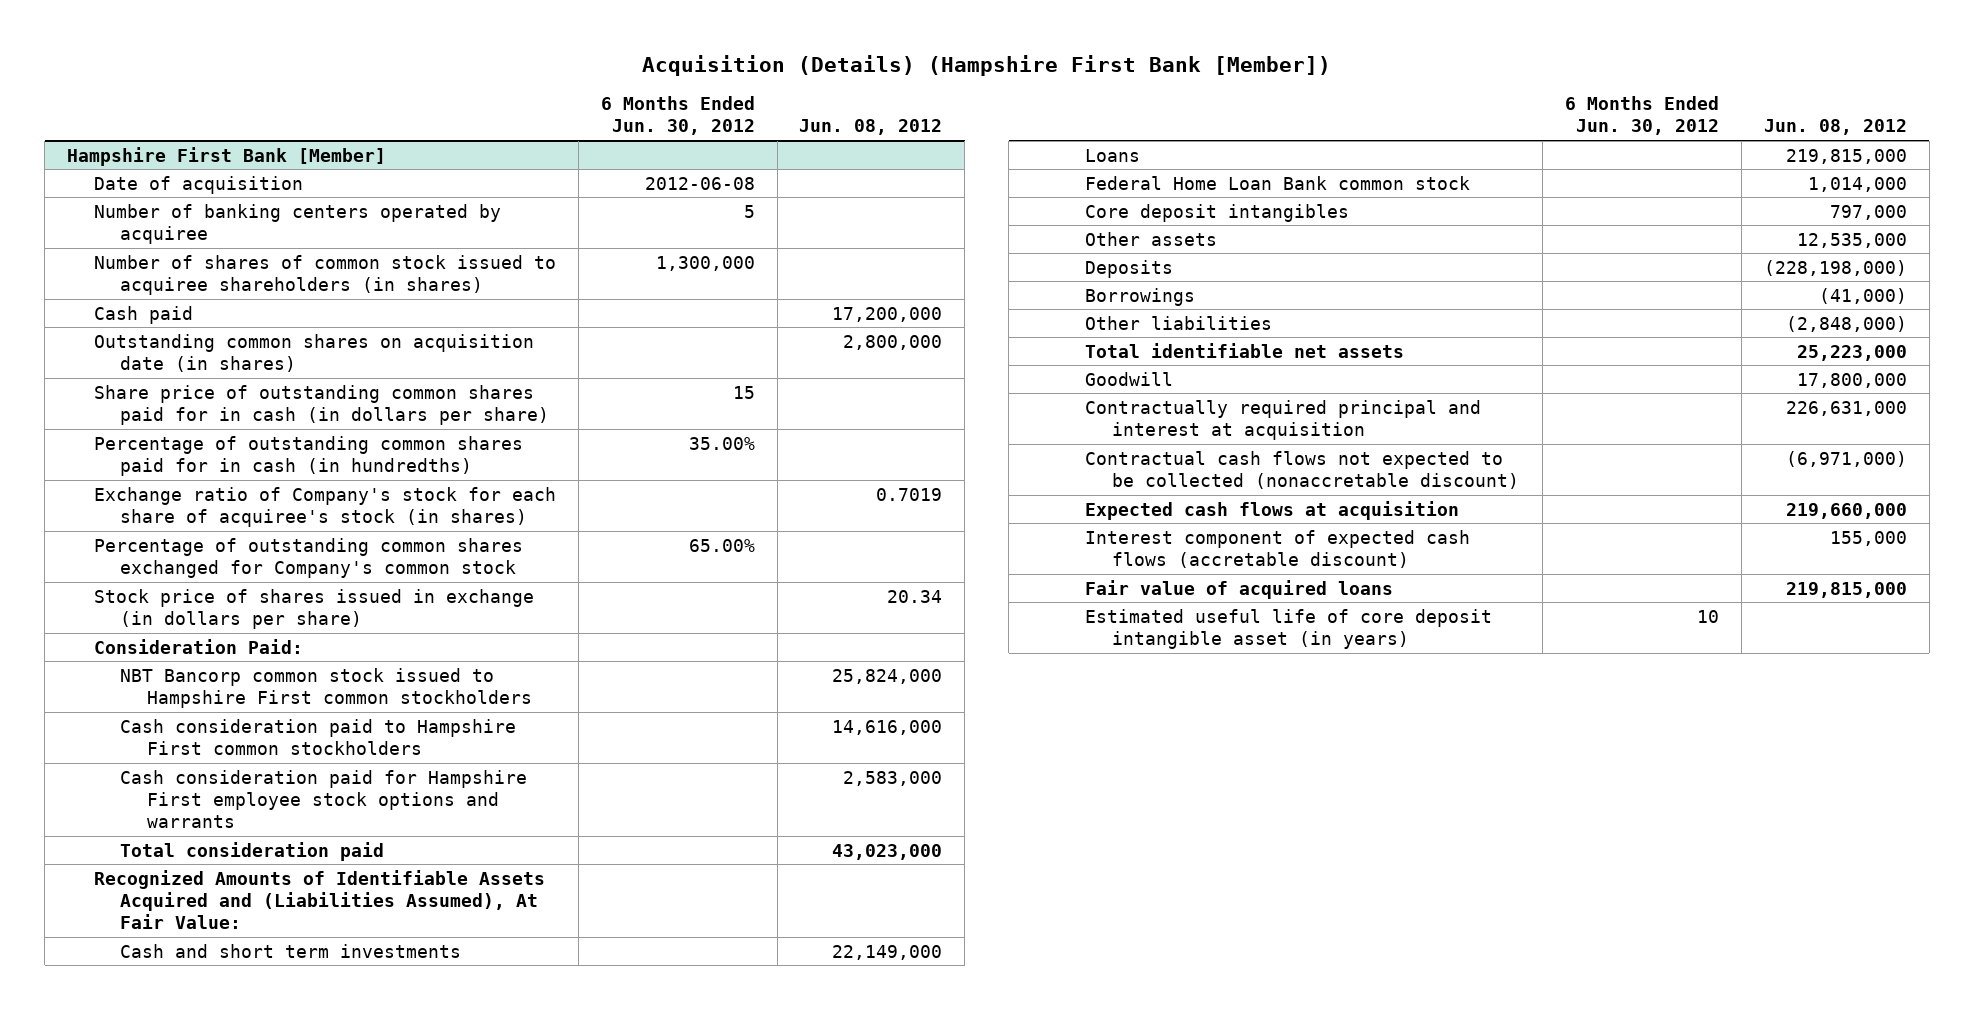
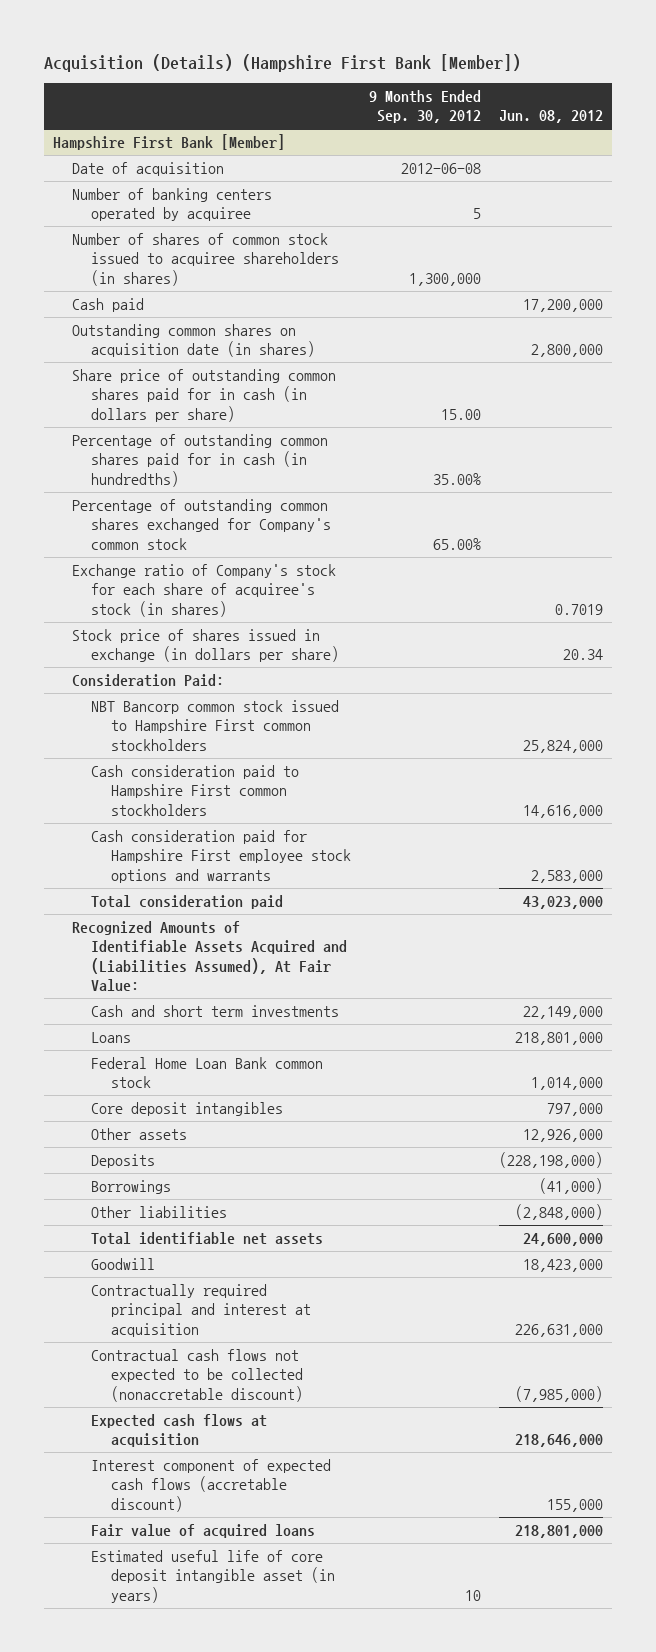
- | 6 Months Ended Jun. 30, 2012 | Jun. 08, 2012
+ | 9 Months Ended Sep. 30, 2012 | Jun. 08, 2012
@ Hampshire First Bank [Member]
moved down: Exchange ratio of Company's stock for each share of acquiree's stock (in shares) | | 0.7019
- Loans | | 219,815,000
+ Loans | | 218,801,000
- Other assets | | 12,535,000
+ Other assets | | 12,926,000
- Total identifiable net assets | | 25,223,000
- Goodwill | | 17,800,000
+ Total identifiable net assets | | 24,600,000
+ Goodwill | | 18,423,000
- Contractual cash flows not expected to be collected (nonaccretable discount) | | (6,971,000)
- Expected cash flows at acquisition | | 219,660,000
+ Contractual cash flows not expected to be collected (nonaccretable discount) | | (7,985,000)
+ Expected cash flows at acquisition | | 218,646,000
- Fair value of acquired loans | | 219,815,000
+ Fair value of acquired loans | | 218,801,000

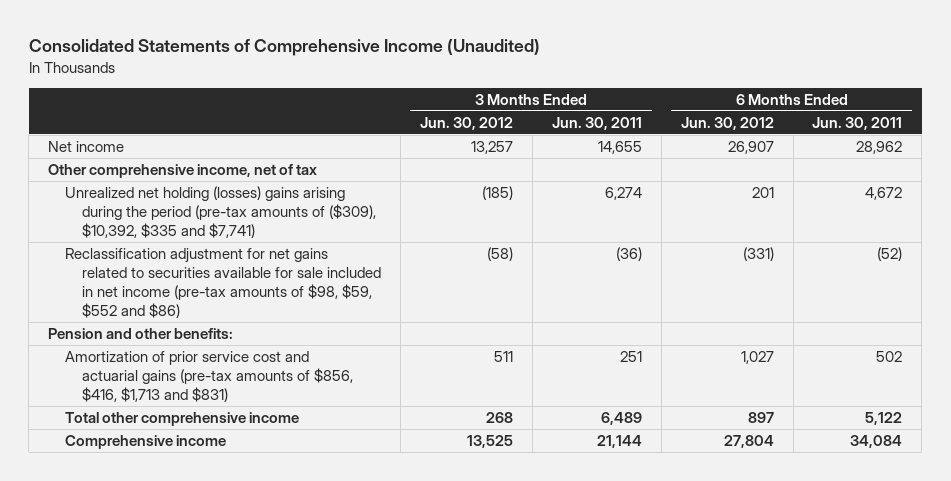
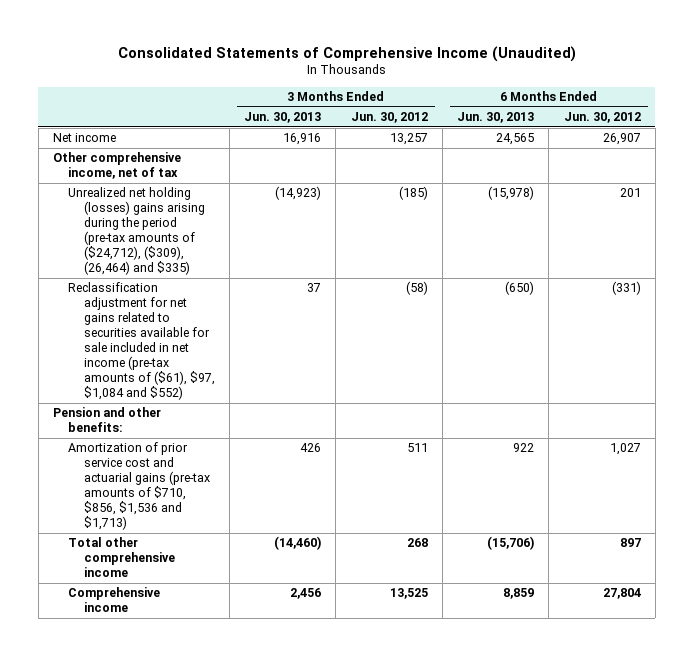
- | 3 Months Ended Jun. 30, 2012 | 3 Months Ended Jun. 30, 2011 | 6 Months Ended Jun. 30, 2012 | 6 Months Ended Jun. 30, 2011
+ | 3 Months Ended Jun. 30, 2013 | 3 Months Ended Jun. 30, 2012 | 6 Months Ended Jun. 30, 2013 | 6 Months Ended Jun. 30, 2012
- Unrealized net holding (losses) gains arising during the period (pre-tax amounts of ($309), $10,392, $335 and $7,741) | (185) | 6,274 | 201 | 4,672
- Reclassification adjustment for net gains related to securities available for sale included in net income (pre-tax amounts of $98, $59, $552 and $86) | (58) | (36) | (331) | (52)
+ Unrealized net holding (losses) gains arising during the period (pre-tax amounts of ($24,712), ($309), (26,464) and $335) | (14,923) | (185) | (15,978) | 201
+ Reclassification adjustment for net gains related to securities available for sale included in net income (pre-tax amounts of ($61), $97, $1,084 and $552) | 37 | (58) | (650) | (331)
- Amortization of prior service cost and actuarial gains (pre-tax amounts of $856, $416, $1,713 and $831) | 511 | 251 | 1,027 | 502
+ Amortization of prior service cost and actuarial gains (pre-tax amounts of $710, $856, $1,536 and $1,713) | 426 | 511 | 922 | 1,027

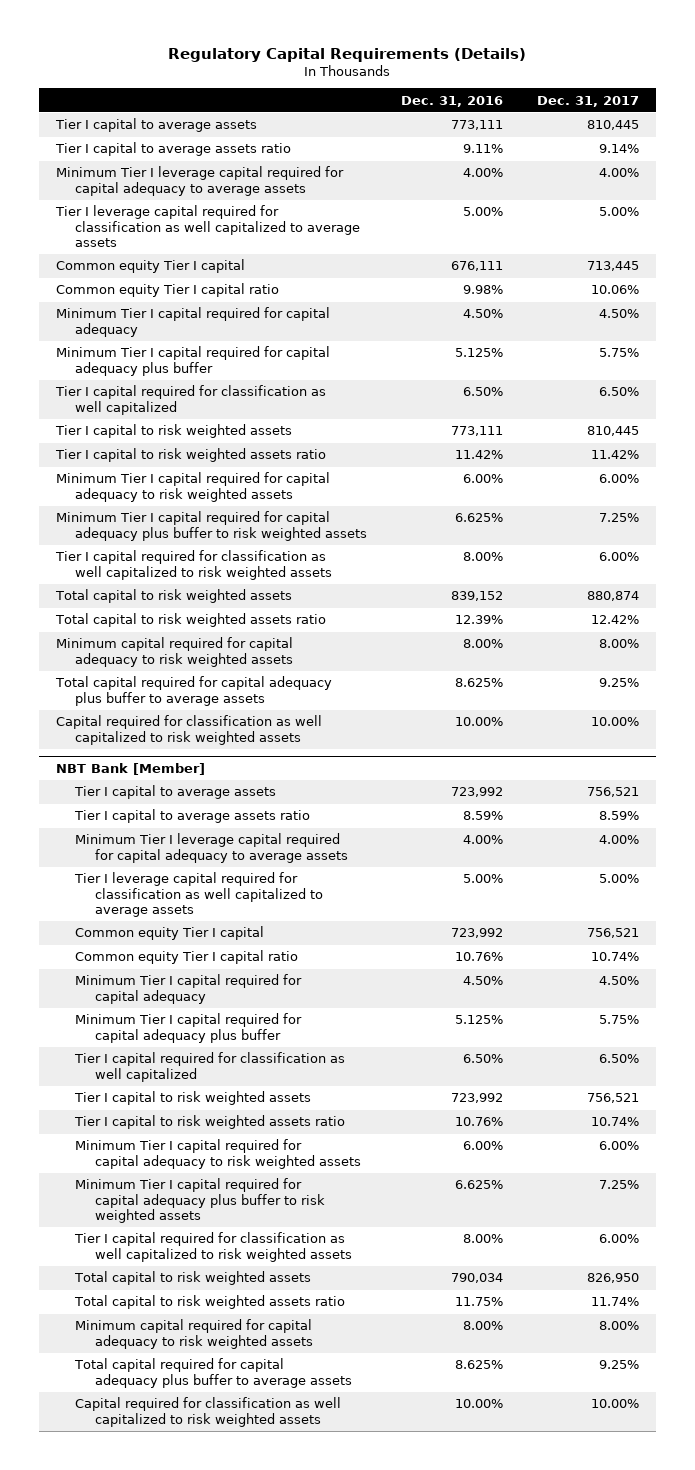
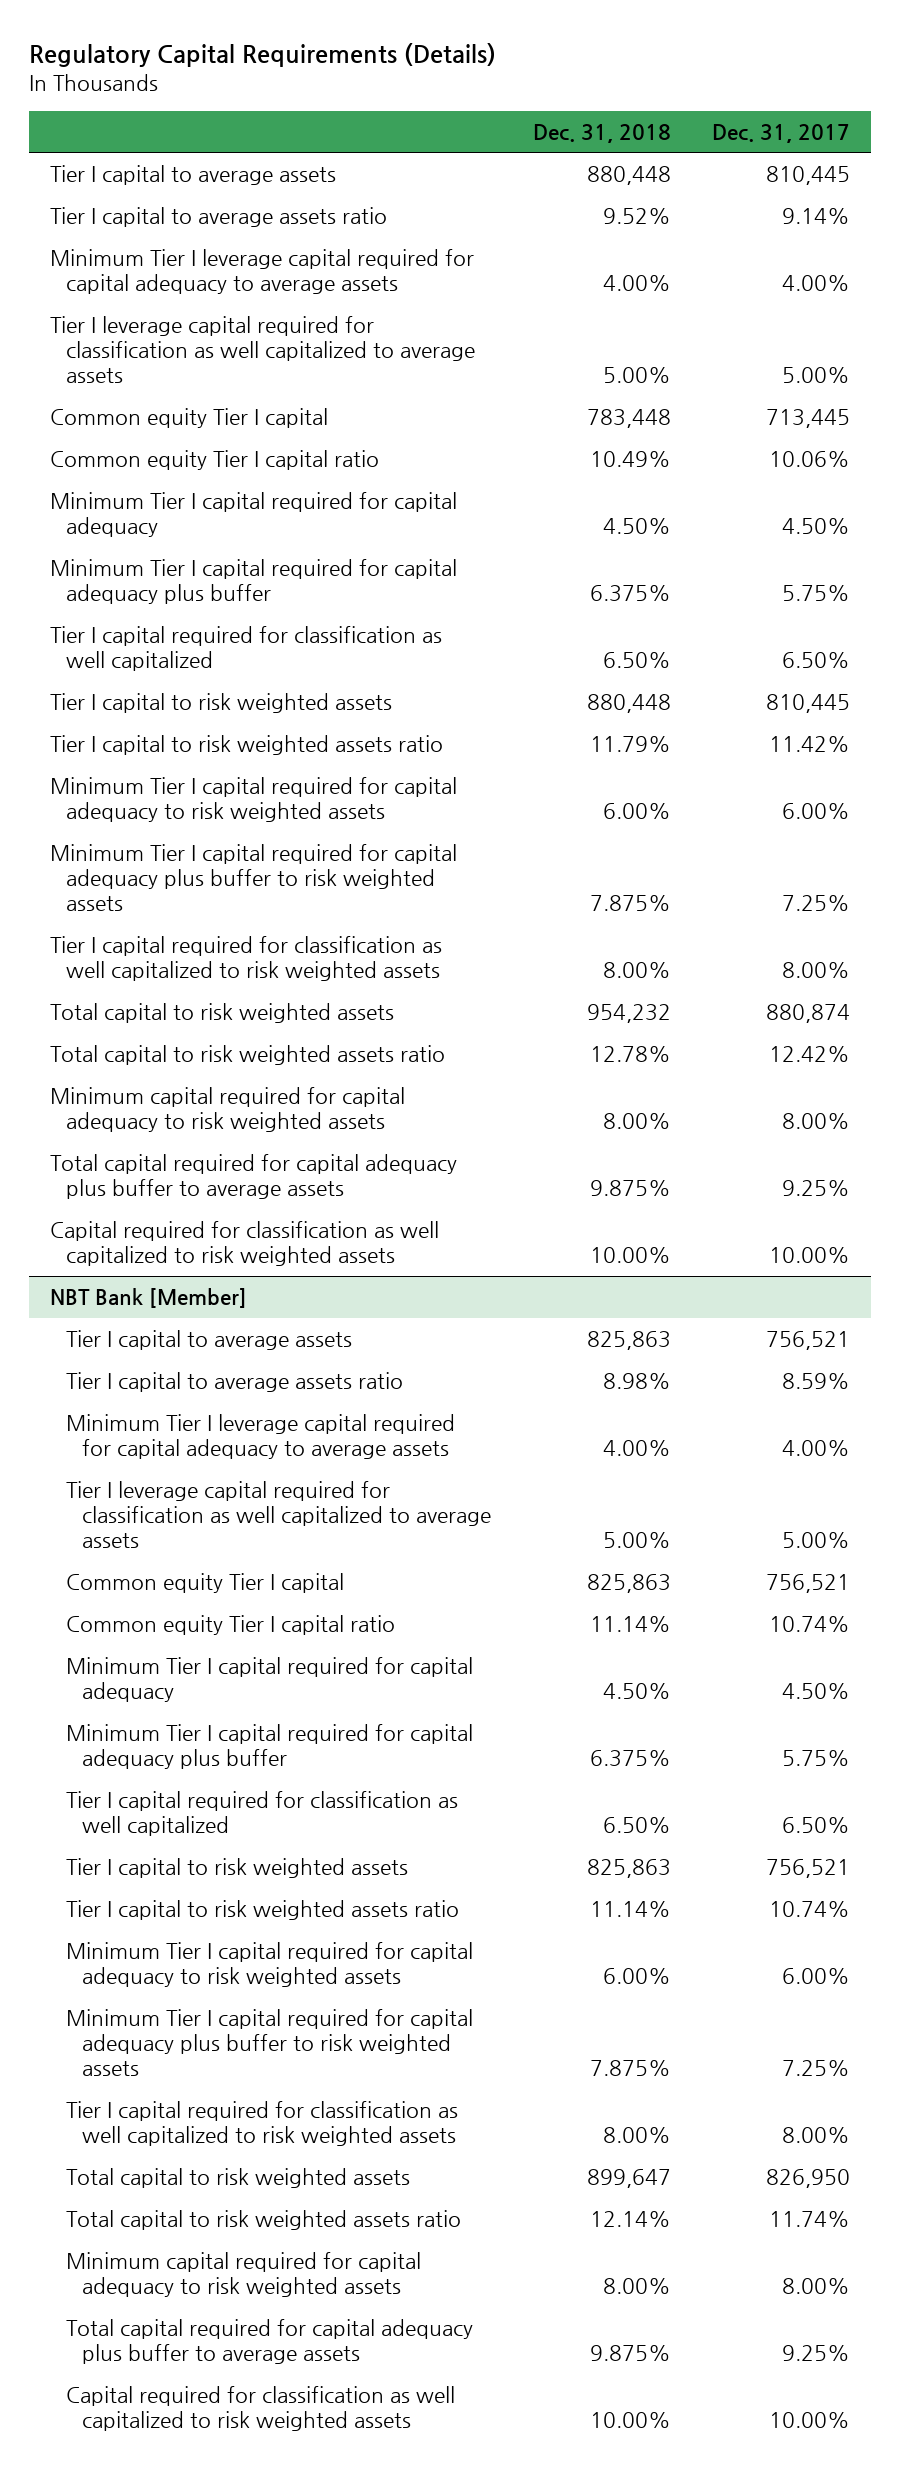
- | Dec. 31, 2016 | Dec. 31, 2017
+ | Dec. 31, 2018 | Dec. 31, 2017
- Tier I capital required for classification as well capitalized to risk weighted assets | 8.00% | 6.00%
+ Tier I capital required for classification as well capitalized to risk weighted assets | 8.00% | 8.00%
@ NBT Bank [Member]
- Tier I capital required for classification as well capitalized to risk weighted assets | 8.00% | 6.00%
+ Tier I capital required for classification as well capitalized to risk weighted assets | 8.00% | 8.00%

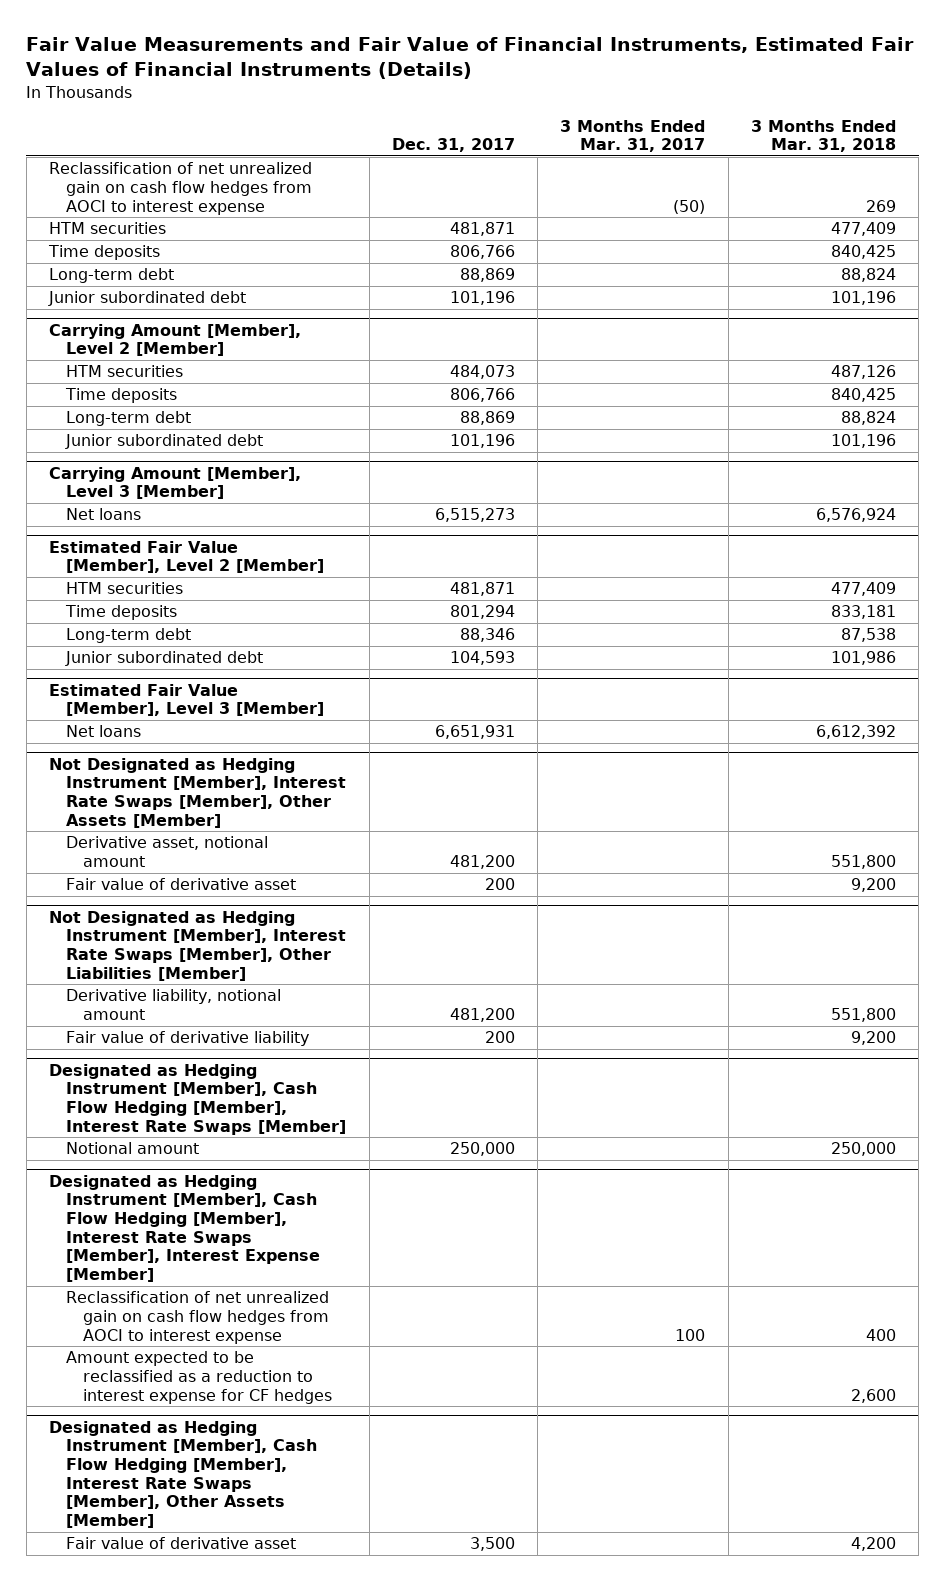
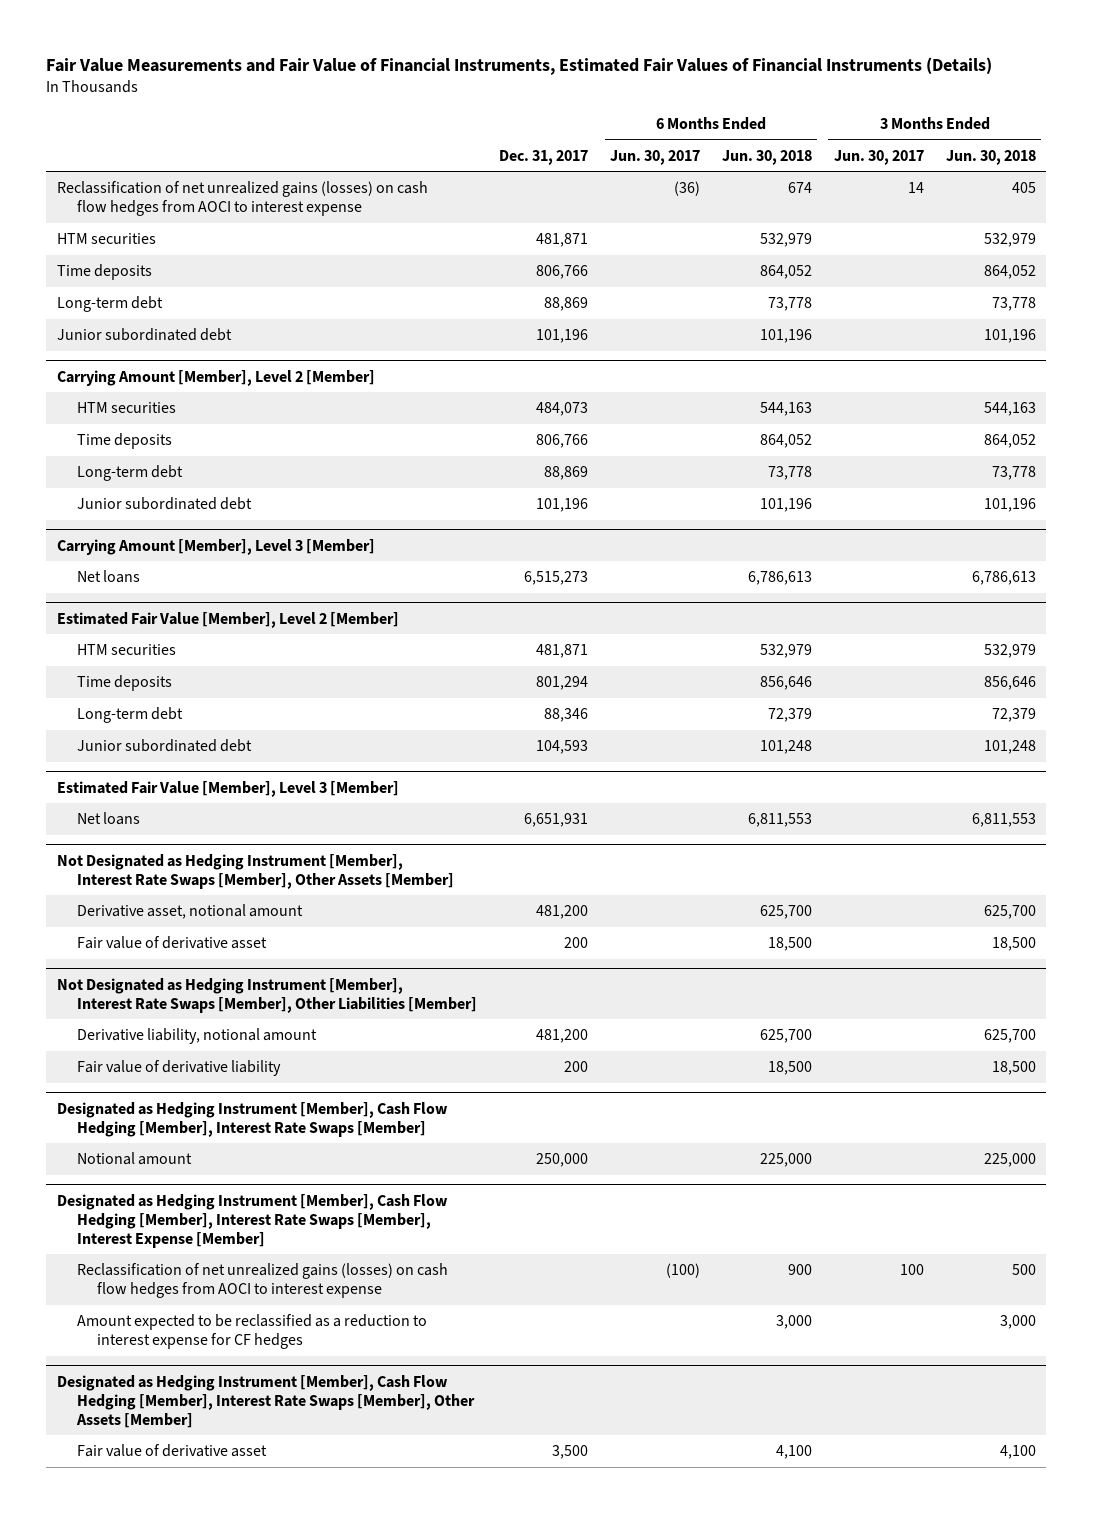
- | Dec. 31, 2017 | 3 Months Ended Mar. 31, 2017 | 3 Months Ended Mar. 31, 2018
+ | Dec. 31, 2017 | 6 Months Ended Jun. 30, 2017 | 6 Months Ended Jun. 30, 2018 | 3 Months Ended Jun. 30, 2017 | 3 Months Ended Jun. 30, 2018
- Reclassification of net unrealized gain on cash flow hedges from AOCI to interest expense | | (50) | 269
+ Reclassification of net unrealized gains (losses) on cash flow hedges from AOCI to interest expense | | (36) | 674 | 14 | 405
@ Designated as Hedging Instrument [Member], Cash Flow Hedging [Member], Interest Rate Swaps [Member], Interest Expense [Member]
- Reclassification of net unrealized gain on cash flow hedges from AOCI to interest expense | | 100 | 400
+ Reclassification of net unrealized gains (losses) on cash flow hedges from AOCI to interest expense | | (100) | 900 | 100 | 500

